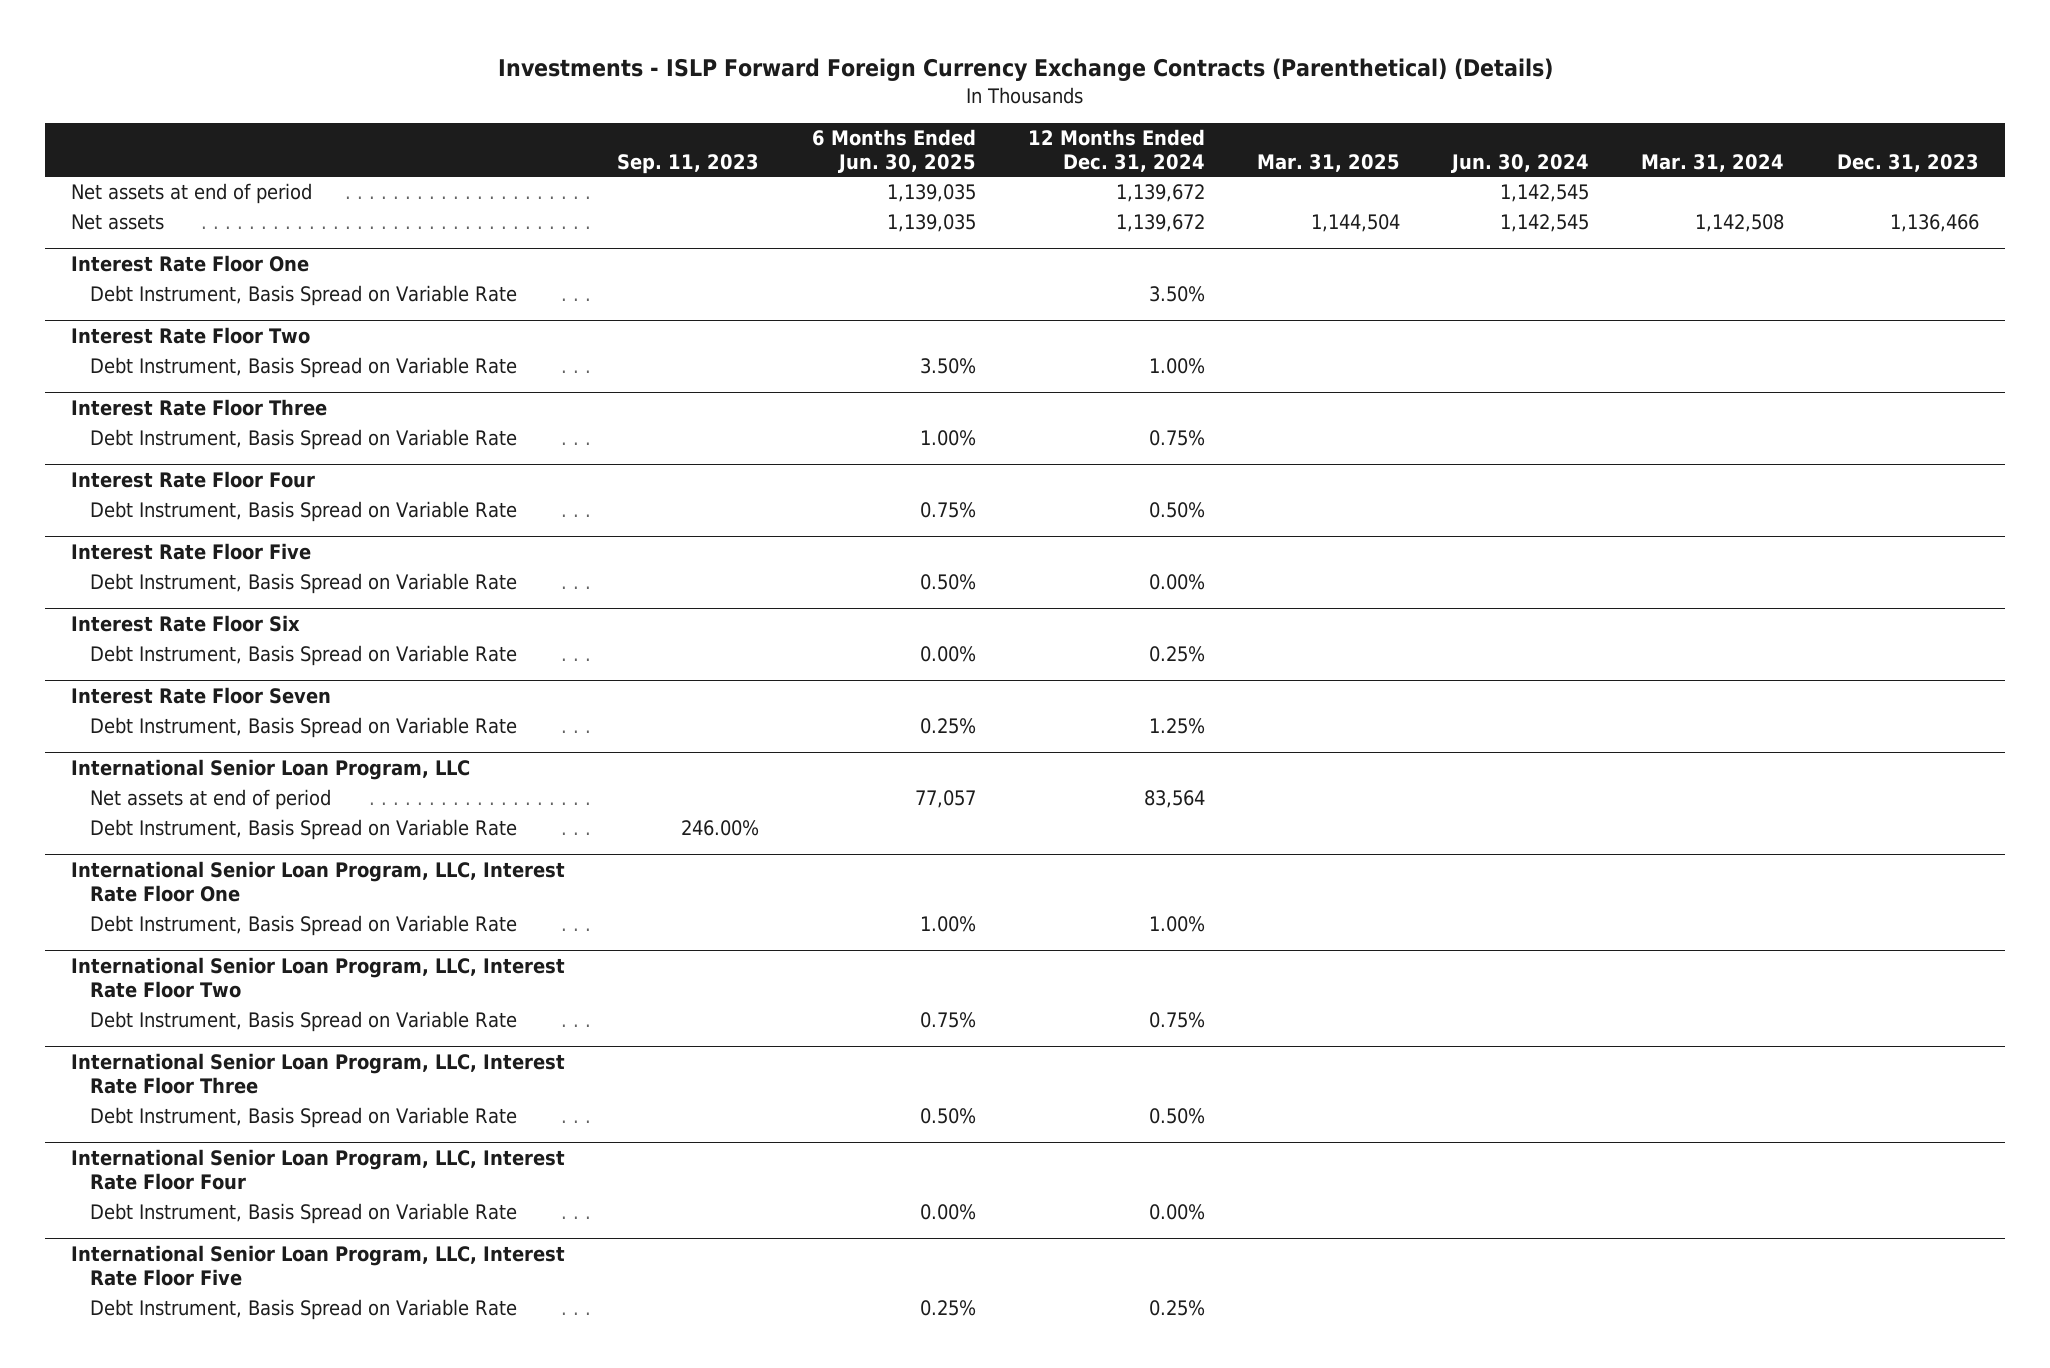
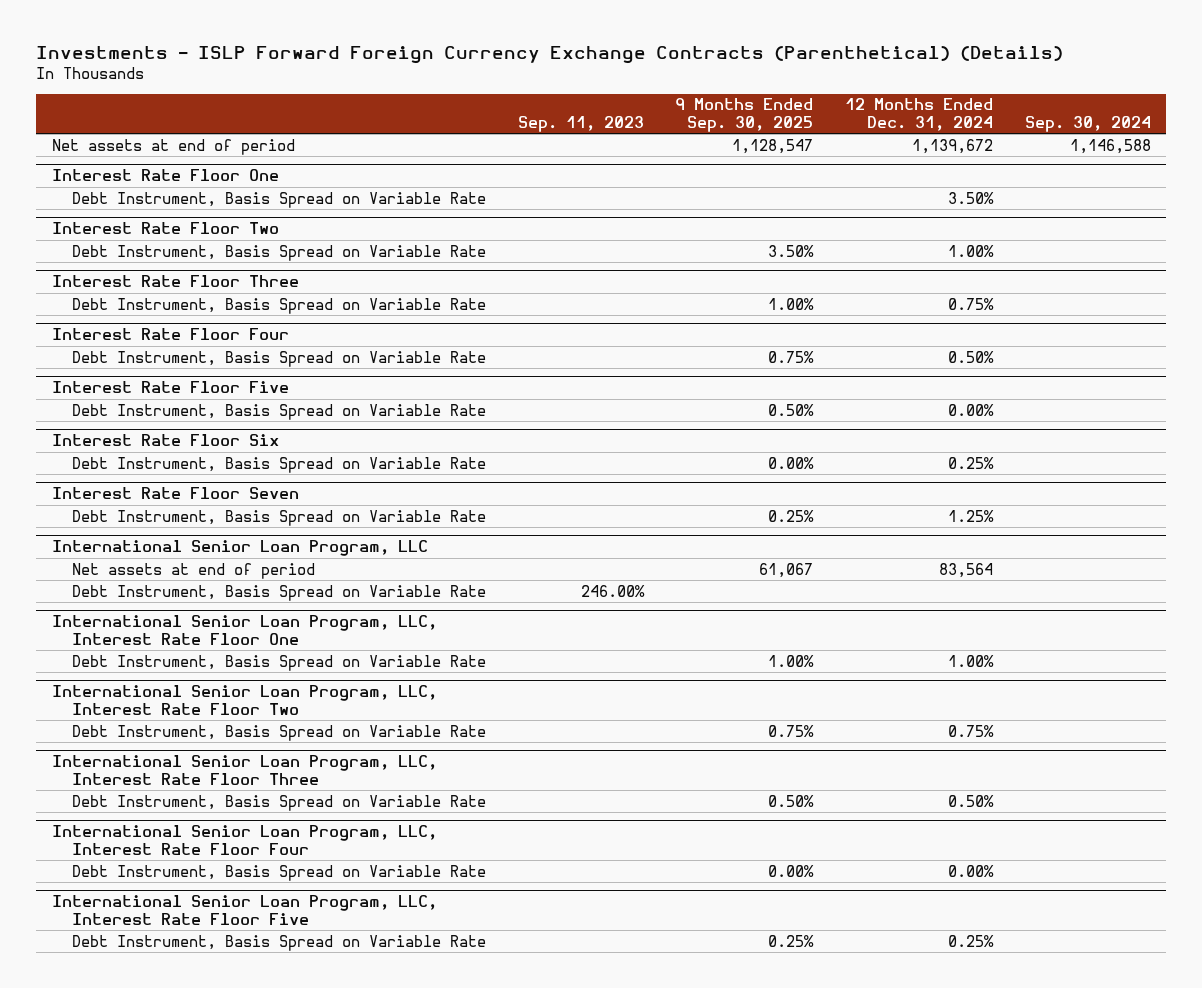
- | Sep. 11, 2023 | 6 Months Ended Jun. 30, 2025 | 12 Months Ended Dec. 31, 2024 | Mar. 31, 2025 | Jun. 30, 2024 | Mar. 31, 2024 | Dec. 31, 2023
+ | Sep. 11, 2023 | 9 Months Ended Sep. 30, 2025 | 12 Months Ended Dec. 31, 2024 | Sep. 30, 2024
- Net assets | | 1,139,035 | 1,139,672 | 1,144,504 | 1,142,545 | 1,142,508 | 1,136,466

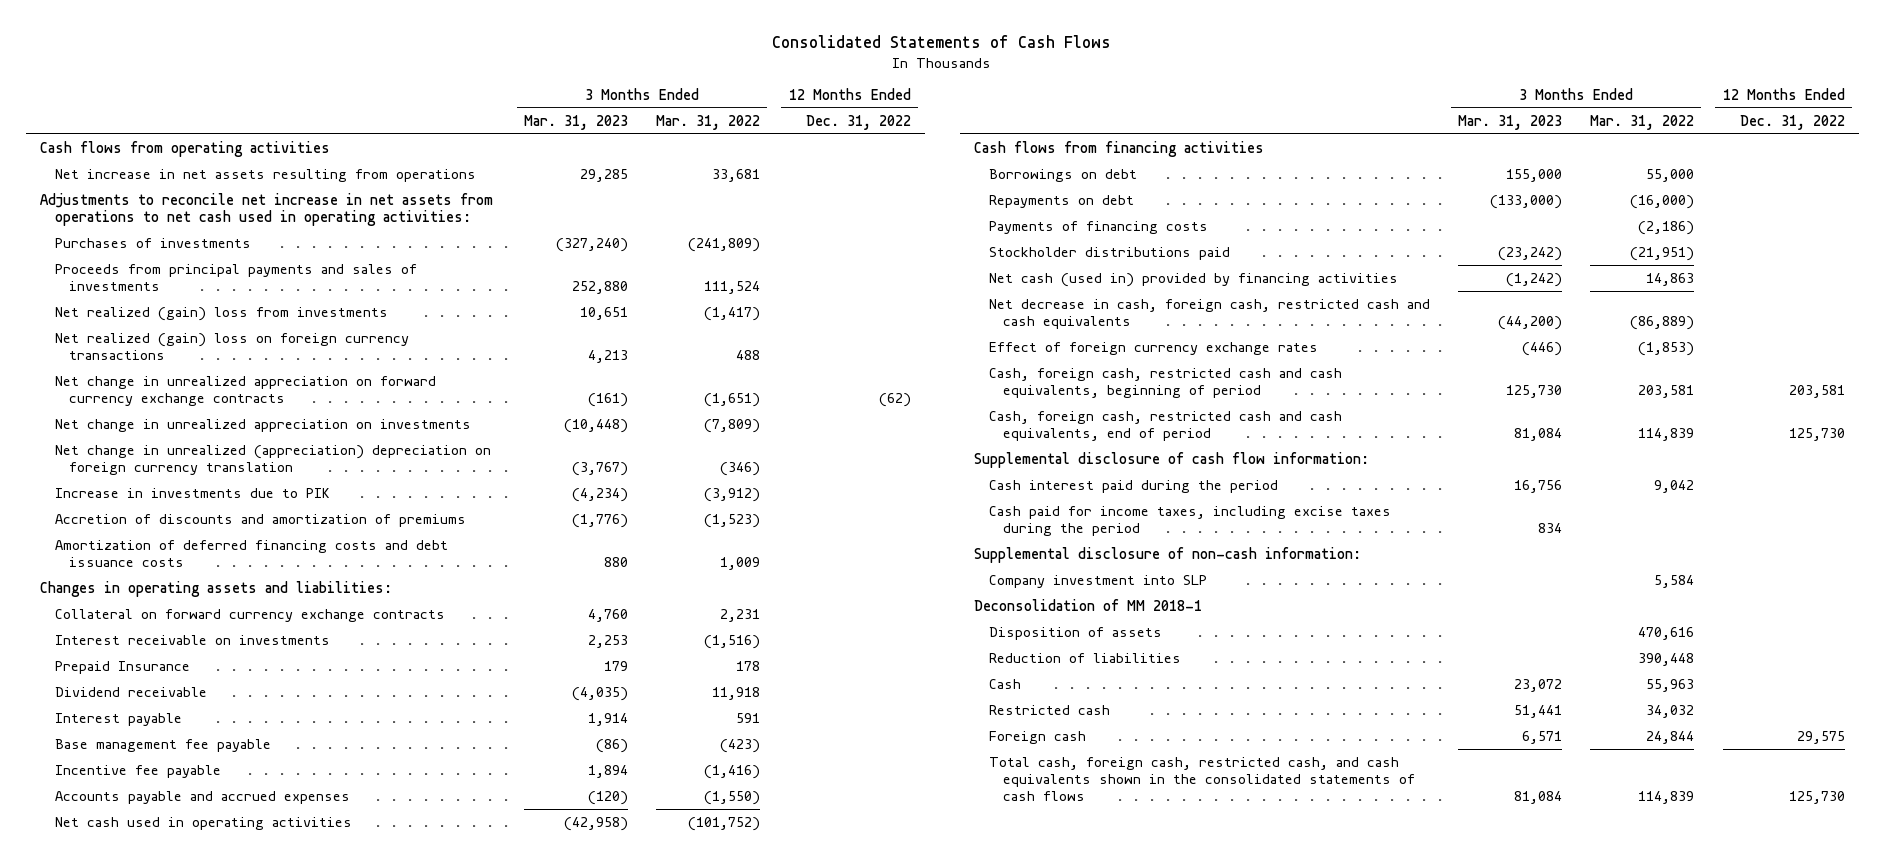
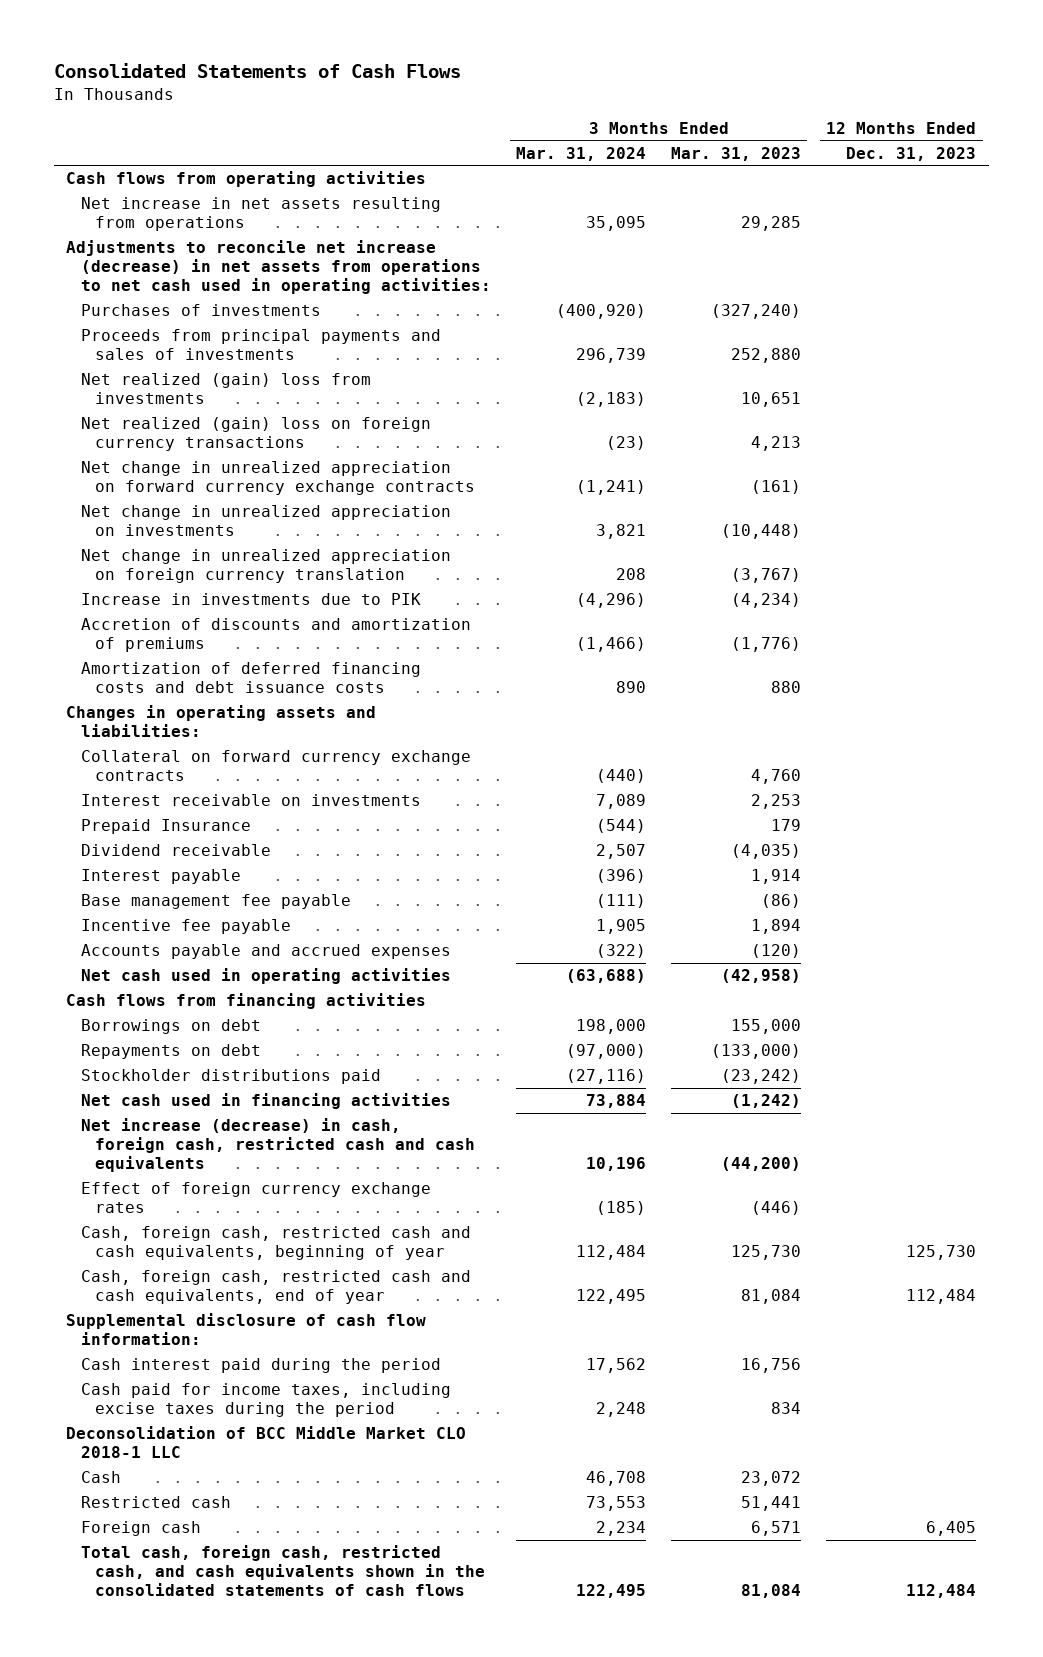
- | 3 Months Ended Mar. 31, 2023 | 3 Months Ended Mar. 31, 2022 | 12 Months Ended Dec. 31, 2022
+ | 3 Months Ended Mar. 31, 2024 | 3 Months Ended Mar. 31, 2023 | 12 Months Ended Dec. 31, 2023
- Adjustments to reconcile net increase in net assets from operations to net cash used in operating activities:
+ Adjustments to reconcile net increase (decrease) in net assets from operations to net cash used in operating activities:
- Net change in unrealized (appreciation) depreciation on foreign currency translation | (3,767) | (346) |
+ Net change in unrealized appreciation on foreign currency translation | 208 | (3,767) |
- Payments of financing costs | | (2,186) |
- Net cash (used in) provided by financing activities | (1,242) | 14,863 |
- Net decrease in cash, foreign cash, restricted cash and cash equivalents | (44,200) | (86,889) |
+ Net cash used in financing activities | 73,884 | (1,242) |
+ Net increase (decrease) in cash, foreign cash, restricted cash and cash equivalents | 10,196 | (44,200) |
- Cash, foreign cash, restricted cash and cash equivalents, beginning of period | 125,730 | 203,581 | 203,581
- Cash, foreign cash, restricted cash and cash equivalents, end of period | 81,084 | 114,839 | 125,730
+ Cash, foreign cash, restricted cash and cash equivalents, beginning of year | 112,484 | 125,730 | 125,730
+ Cash, foreign cash, restricted cash and cash equivalents, end of year | 122,495 | 81,084 | 112,484
- Supplemental disclosure of non-cash information:
- Company investment into SLP | | 5,584 |
- Deconsolidation of MM 2018-1
- Disposition of assets | | 470,616 |
- Reduction of liabilities | | 390,448 |
+ Deconsolidation of BCC Middle Market CLO 2018-1 LLC

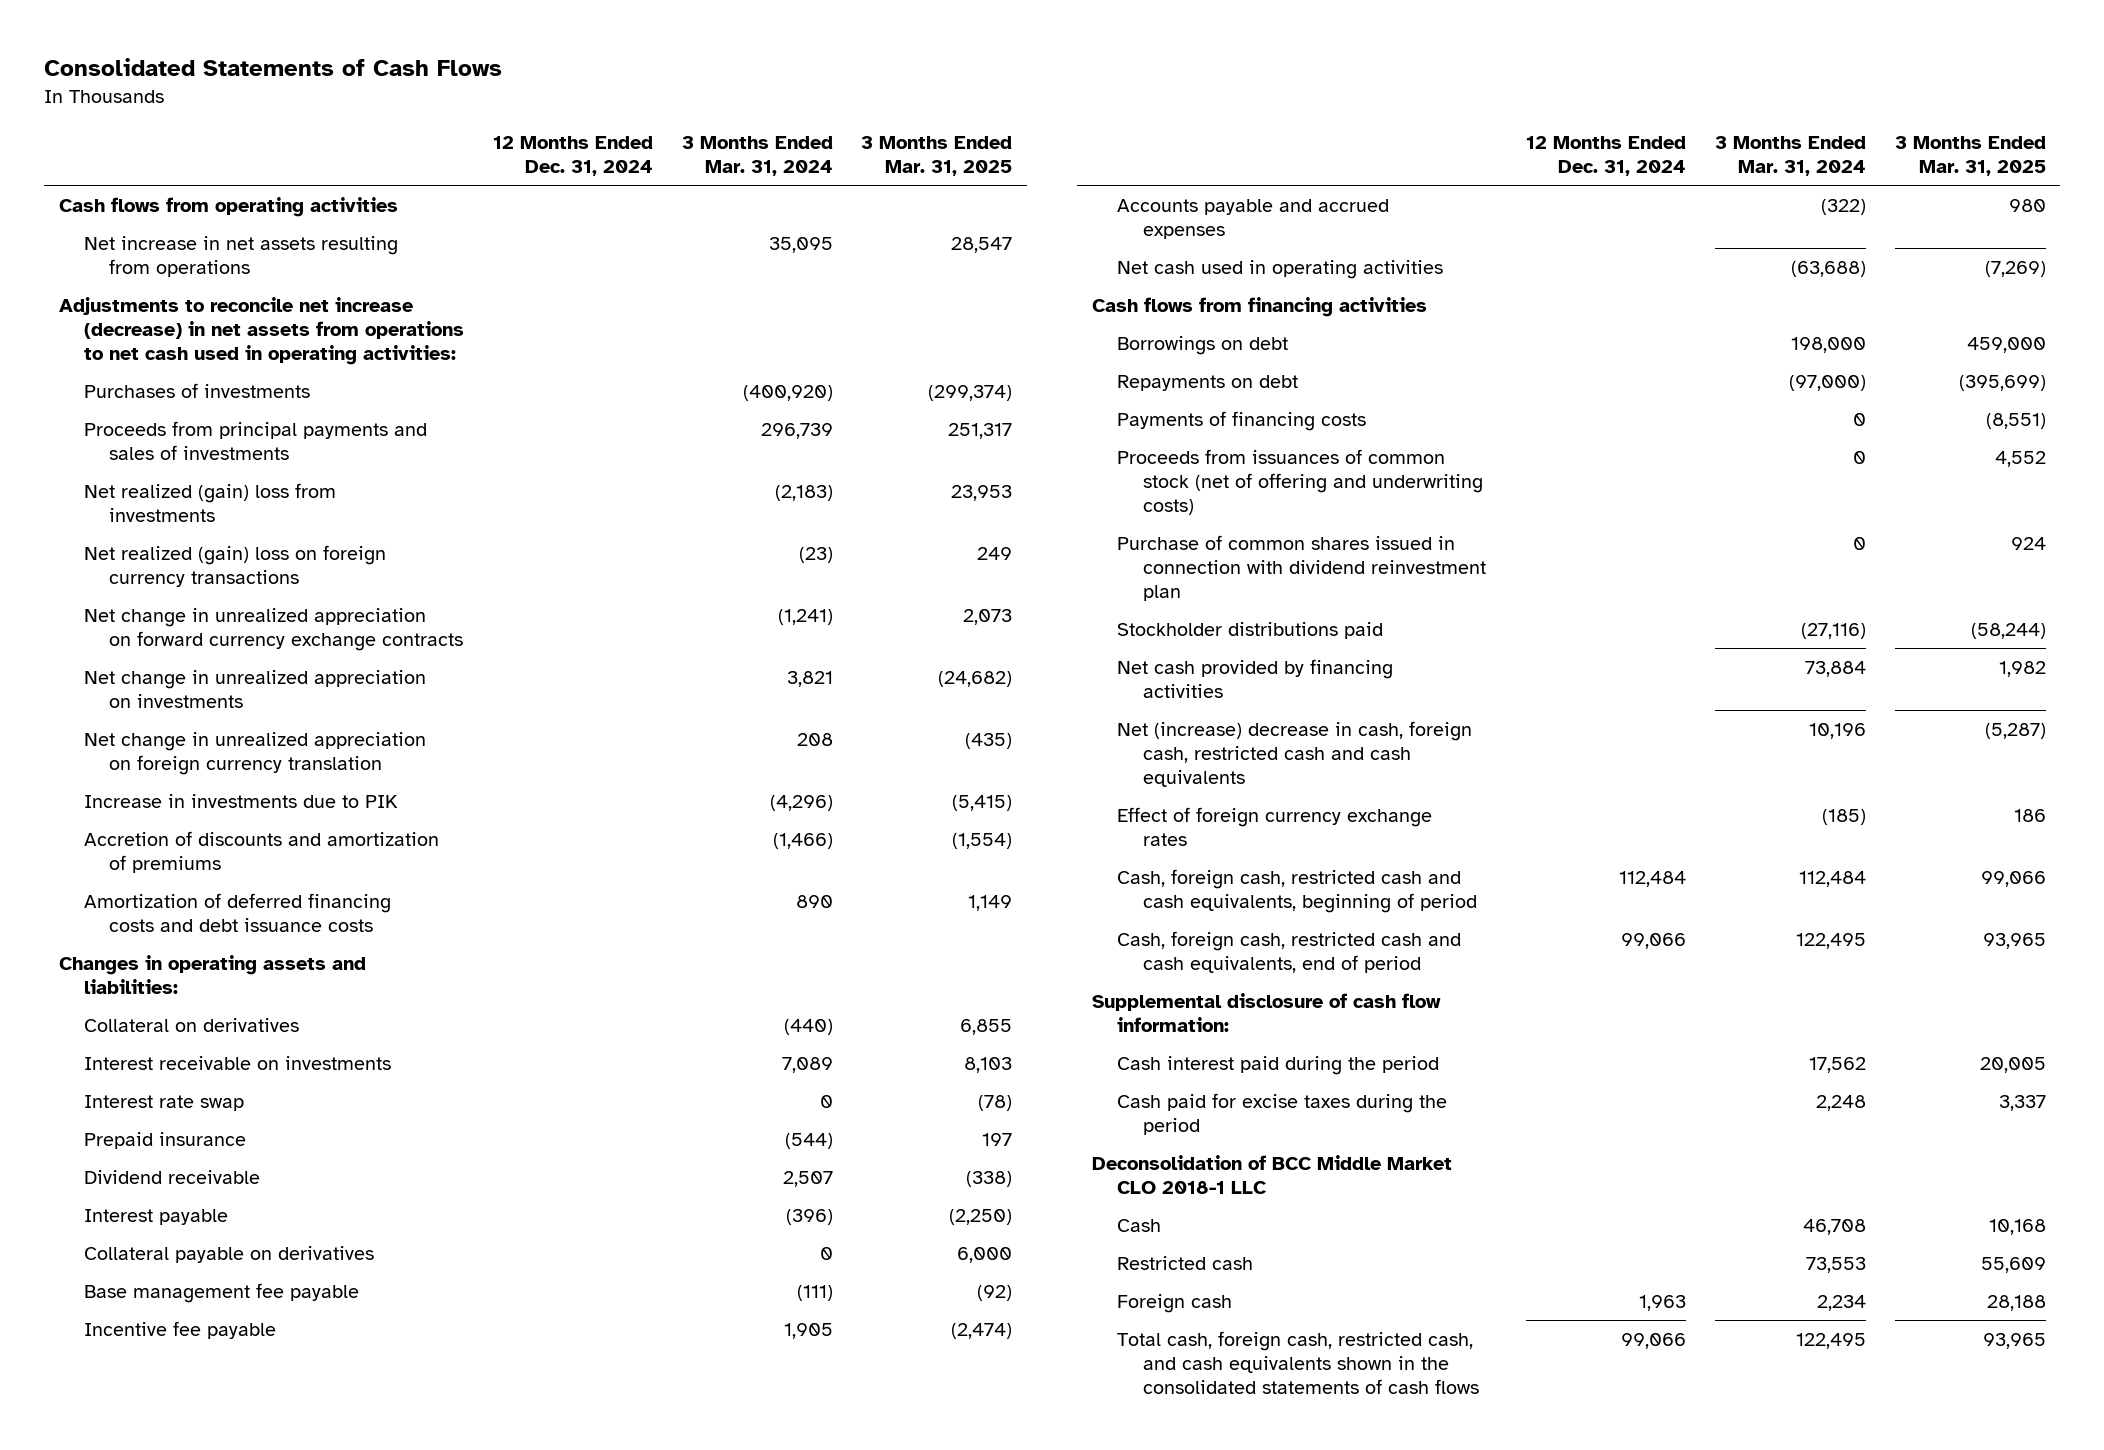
- | 3 Months Ended Mar. 31, 2024 | 3 Months Ended Mar. 31, 2023 | 12 Months Ended Dec. 31, 2023
+ | 12 Months Ended Dec. 31, 2024 | 3 Months Ended Mar. 31, 2024 | 3 Months Ended Mar. 31, 2025
- Collateral on forward currency exchange contracts | (440) | 4,760 |
+ Collateral on derivatives | | (440) | 6,855
- Prepaid Insurance | (544) | 179 |
+ Interest rate swap | | 0 | (78)
+ Prepaid insurance | | (544) | 197
+ Collateral payable on derivatives | | 0 | 6,000
+ Payments of financing costs | | 0 | (8,551)
+ Proceeds from issuances of common stock (net of offering and underwriting costs) | | 0 | 4,552
+ Purchase of common shares issued in connection with dividend reinvestment plan | | 0 | 924
- Net cash used in financing activities | 73,884 | (1,242) |
- Net increase (decrease) in cash, foreign cash, restricted cash and cash equivalents | 10,196 | (44,200) |
+ Net cash provided by financing activities | | 73,884 | 1,982
+ Net (increase) decrease in cash, foreign cash, restricted cash and cash equivalents | | 10,196 | (5,287)
- Cash, foreign cash, restricted cash and cash equivalents, beginning of year | 112,484 | 125,730 | 125,730
- Cash, foreign cash, restricted cash and cash equivalents, end of year | 122,495 | 81,084 | 112,484
+ Cash, foreign cash, restricted cash and cash equivalents, beginning of period | 112,484 | 112,484 | 99,066
+ Cash, foreign cash, restricted cash and cash equivalents, end of period | 99,066 | 122,495 | 93,965
- Cash paid for income taxes, including excise taxes during the period | 2,248 | 834 |
+ Cash paid for excise taxes during the period | | 2,248 | 3,337

